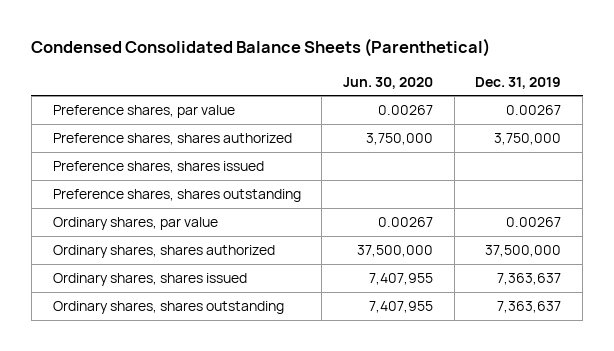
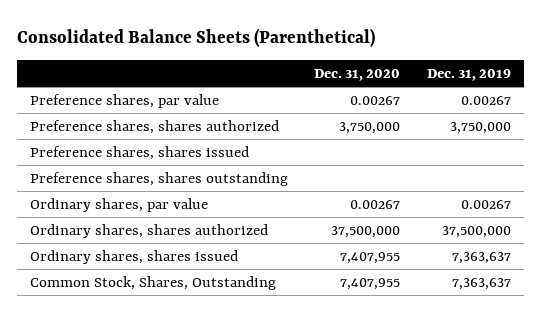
- Condensed Consolidated Balance Sheets (Parenthetical)
+ Consolidated Balance Sheets (Parenthetical)
- | Jun. 30, 2020 | Dec. 31, 2019
+ | Dec. 31, 2020 | Dec. 31, 2019
- Ordinary shares, shares outstanding | 7,407,955 | 7,363,637
+ Common Stock, Shares, Outstanding | 7,407,955 | 7,363,637

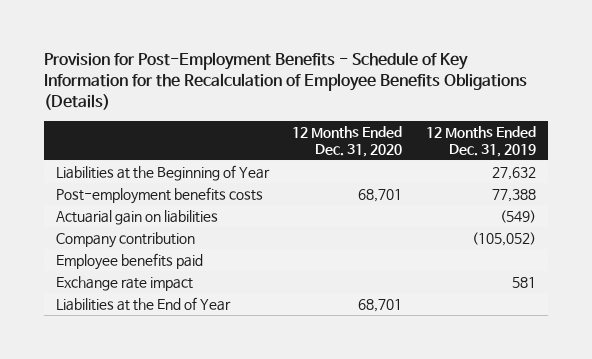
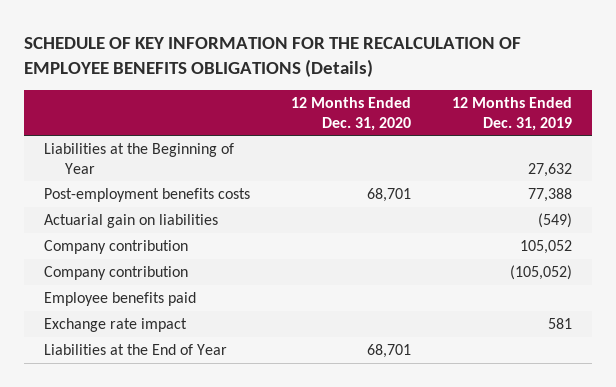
- Provision for Post-Employment Benefits - Schedule of Key Information for the Recalculation of Employee Benefits Obligations (Details)
+ SCHEDULE OF KEY INFORMATION FOR THE RECALCULATION OF EMPLOYEE BENEFITS OBLIGATIONS (Details)
+ Company contribution | | 105,052

